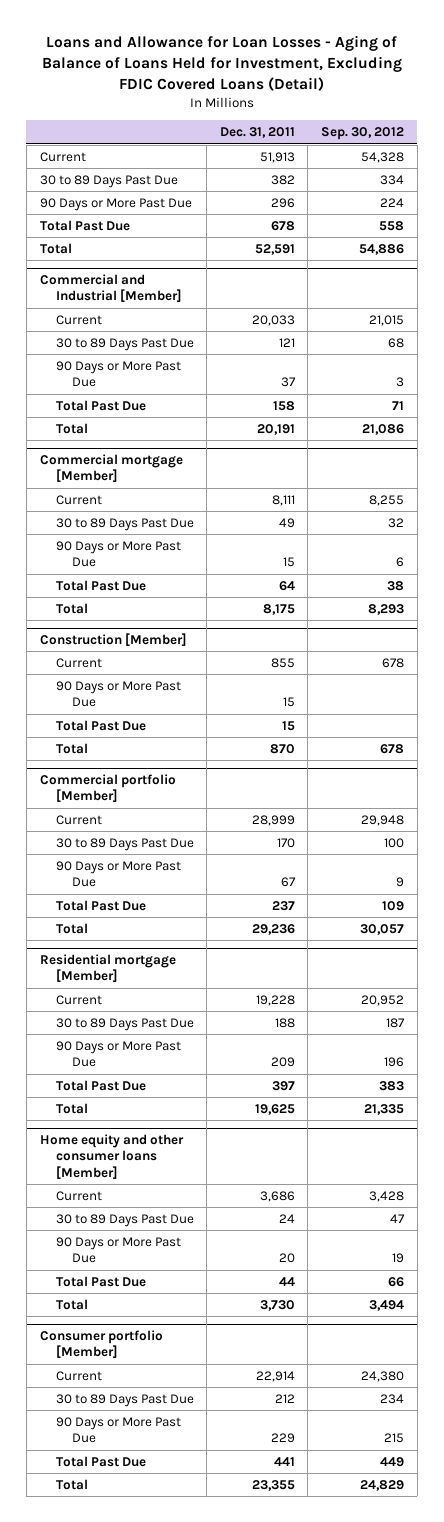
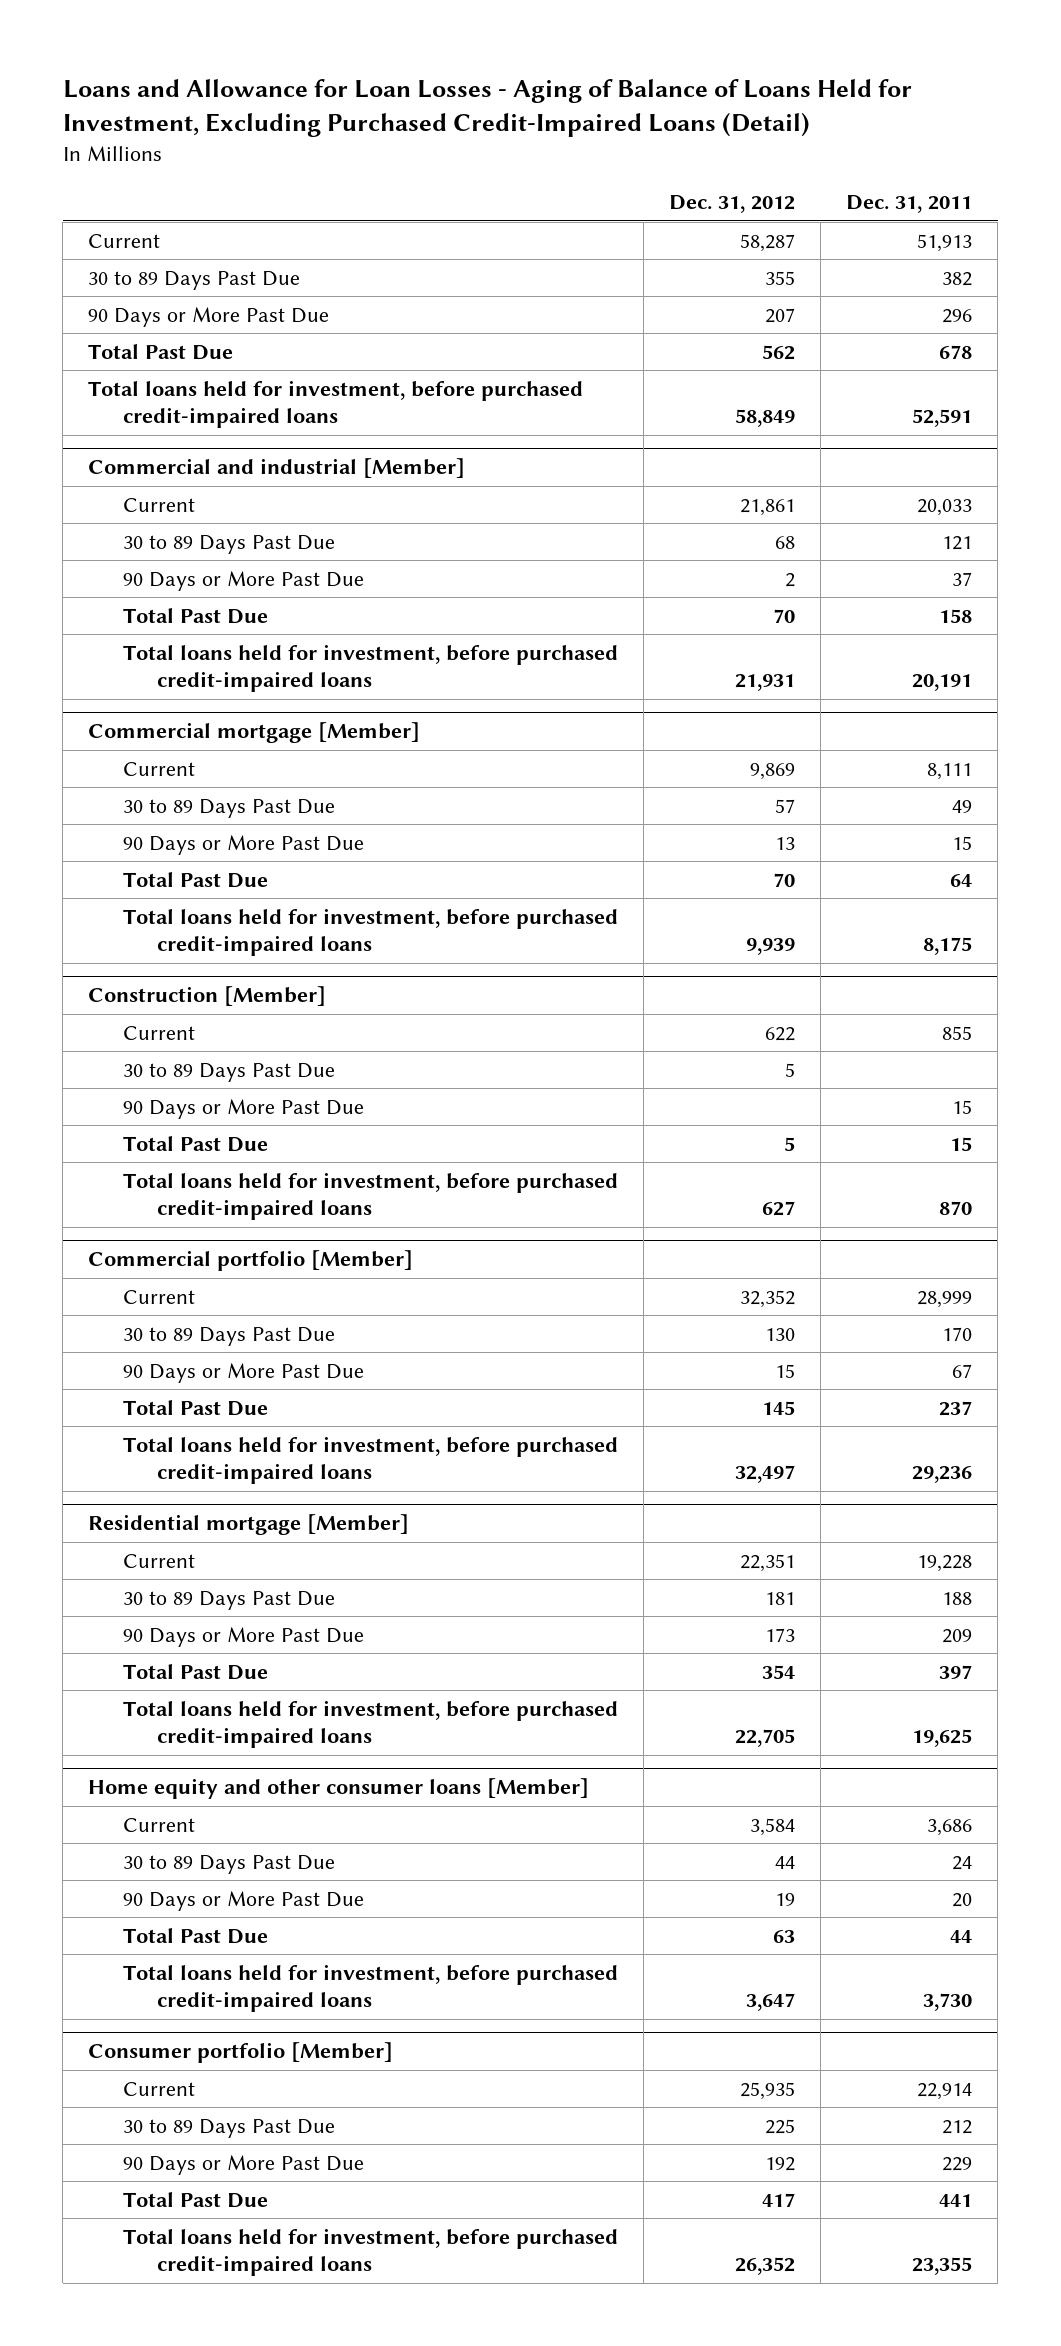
- Loans and Allowance for Loan Losses - Aging of Balance of Loans Held for Investment, Excluding FDIC Covered Loans (Detail)
+ Loans and Allowance for Loan Losses - Aging of Balance of Loans Held for Investment, Excluding Purchased Credit-Impaired Loans (Detail)
- | Dec. 31, 2011 | Sep. 30, 2012
+ | Dec. 31, 2012 | Dec. 31, 2011
- Total | 52,591 | 54,886
- Commercial and Industrial [Member]
+ Total loans held for investment, before purchased credit-impaired loans | 58,849 | 52,591
+ Commercial and industrial [Member]
- Total | 20,191 | 21,086
+ Total loans held for investment, before purchased credit-impaired loans | 21,931 | 20,191
@ Commercial mortgage [Member]
- Total | 8,175 | 8,293
+ Total loans held for investment, before purchased credit-impaired loans | 9,939 | 8,175
@ Construction [Member]
+ 30 to 89 Days Past Due | 5 |
- Total | 870 | 678
+ Total loans held for investment, before purchased credit-impaired loans | 627 | 870
@ Commercial portfolio [Member]
- Total | 29,236 | 30,057
+ Total loans held for investment, before purchased credit-impaired loans | 32,497 | 29,236
@ Residential mortgage [Member]
- Total | 19,625 | 21,335
+ Total loans held for investment, before purchased credit-impaired loans | 22,705 | 19,625
@ Home equity and other consumer loans [Member]
- Total | 3,730 | 3,494
+ Total loans held for investment, before purchased credit-impaired loans | 3,647 | 3,730
@ Consumer portfolio [Member]
- Total | 23,355 | 24,829
+ Total loans held for investment, before purchased credit-impaired loans | 26,352 | 23,355

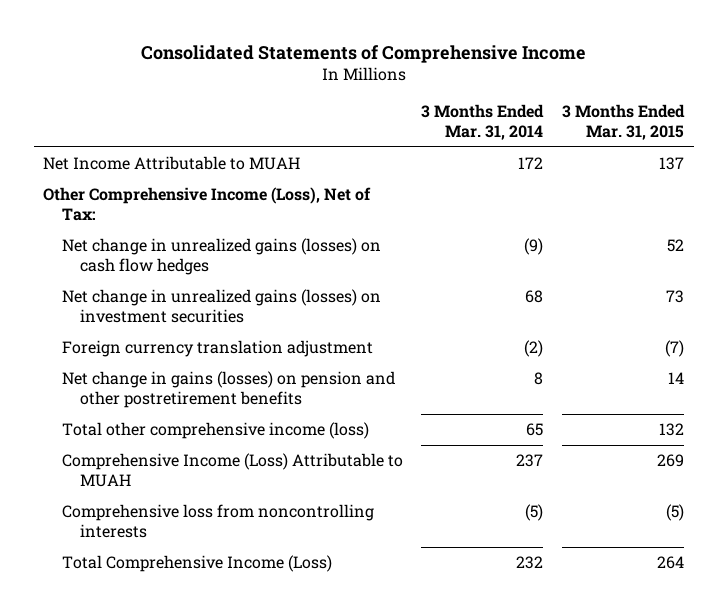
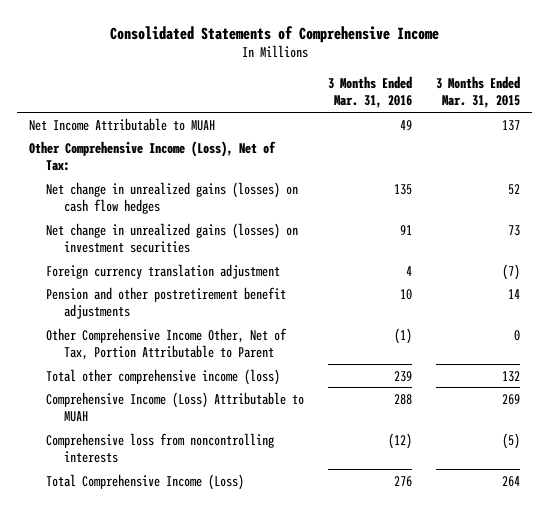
- | 3 Months Ended Mar. 31, 2014 | 3 Months Ended Mar. 31, 2015
+ | 3 Months Ended Mar. 31, 2016 | 3 Months Ended Mar. 31, 2015
- Net change in gains (losses) on pension and other postretirement benefits | 8 | 14
+ Pension and other postretirement benefit adjustments | 10 | 14
+ Other Comprehensive Income Other, Net of Tax, Portion Attributable to Parent | (1) | 0

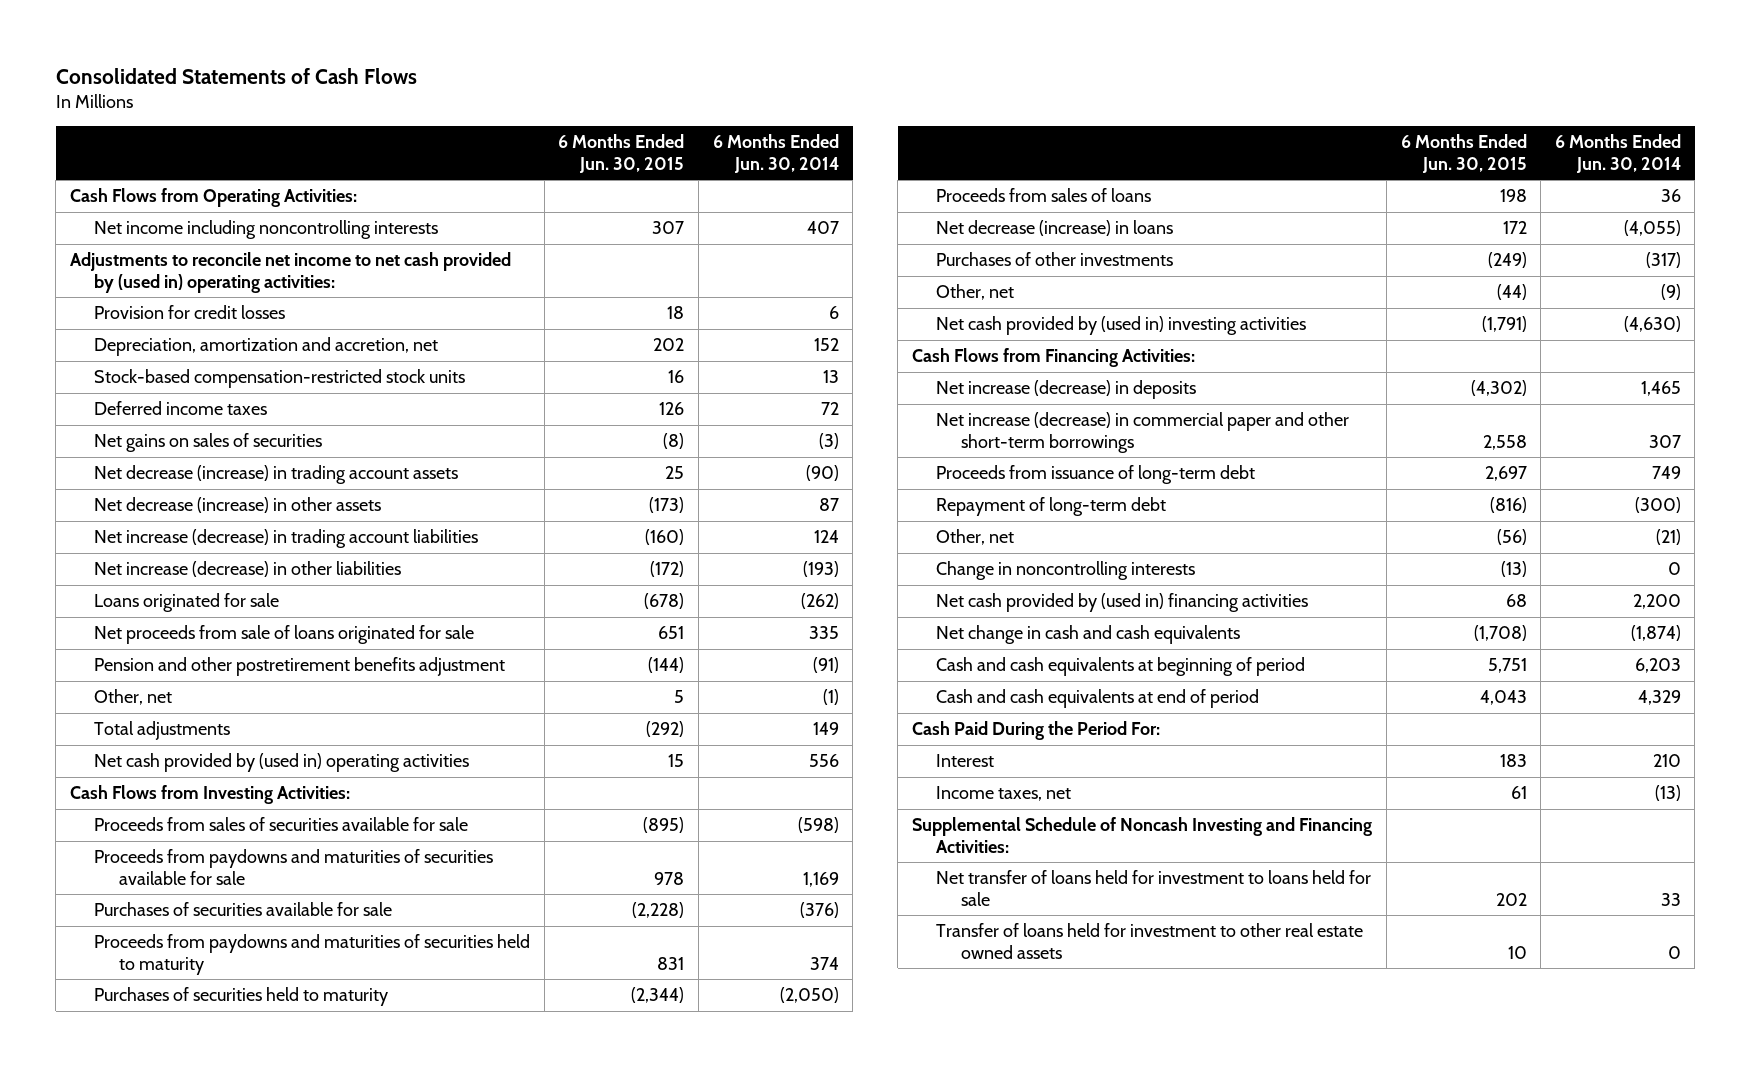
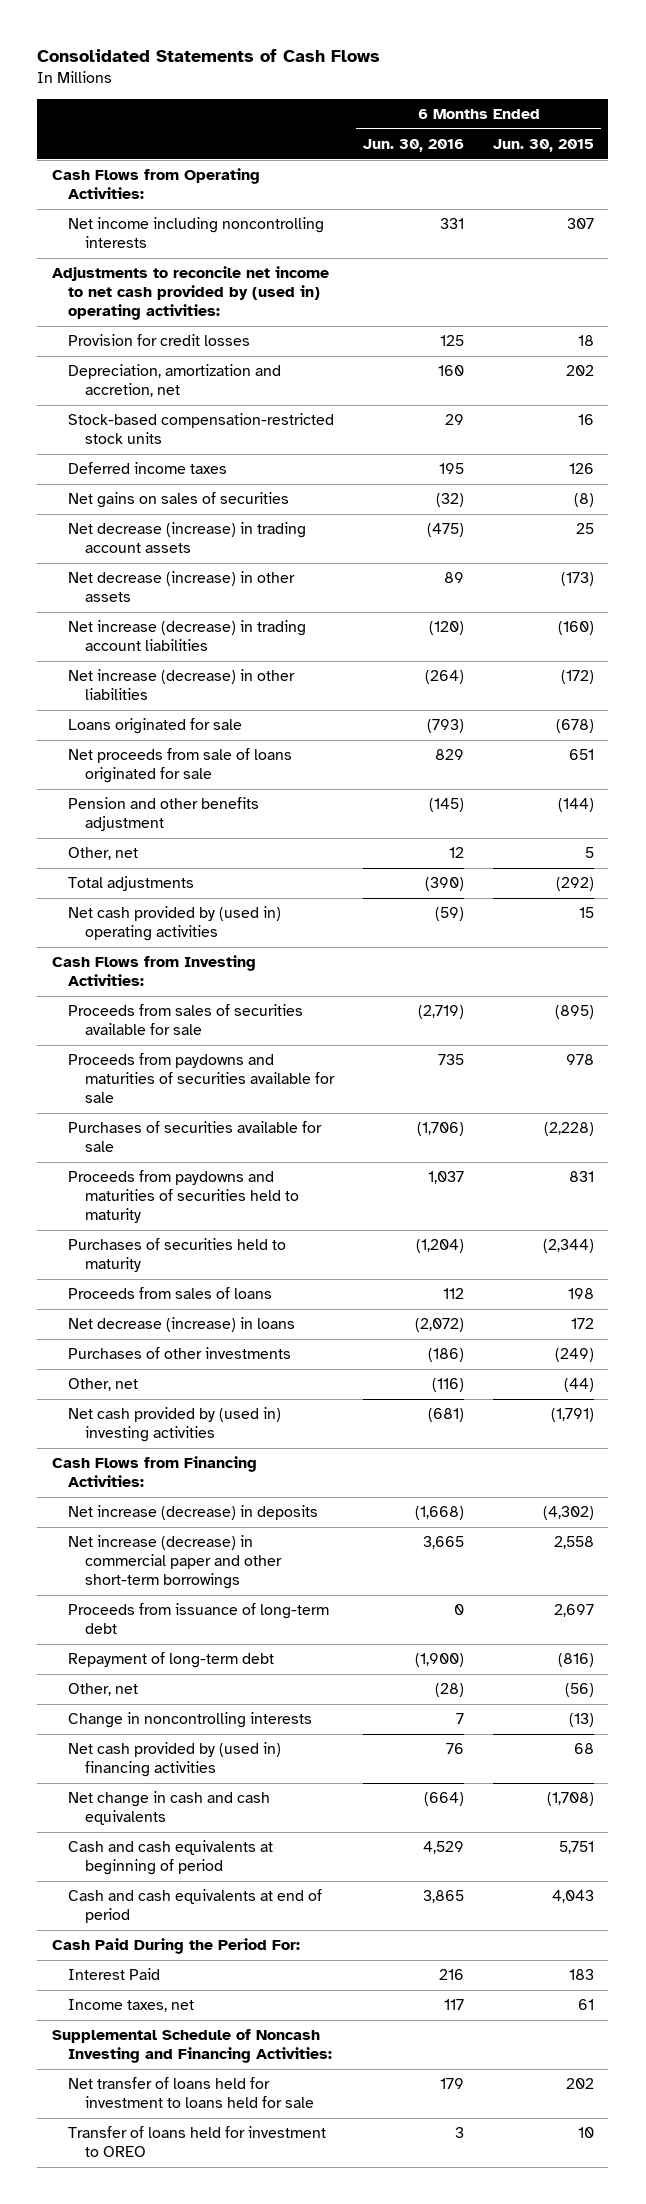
- | 6 Months Ended Jun. 30, 2015 | 6 Months Ended Jun. 30, 2014
+ | 6 Months Ended Jun. 30, 2016 | 6 Months Ended Jun. 30, 2015
- Pension and other postretirement benefits adjustment | (144) | (91)
+ Pension and other benefits adjustment | (145) | (144)
- Interest | 183 | 210
+ Interest Paid | 216 | 183
- Transfer of loans held for investment to other real estate owned assets | 10 | 0
+ Transfer of loans held for investment to OREO | 3 | 10

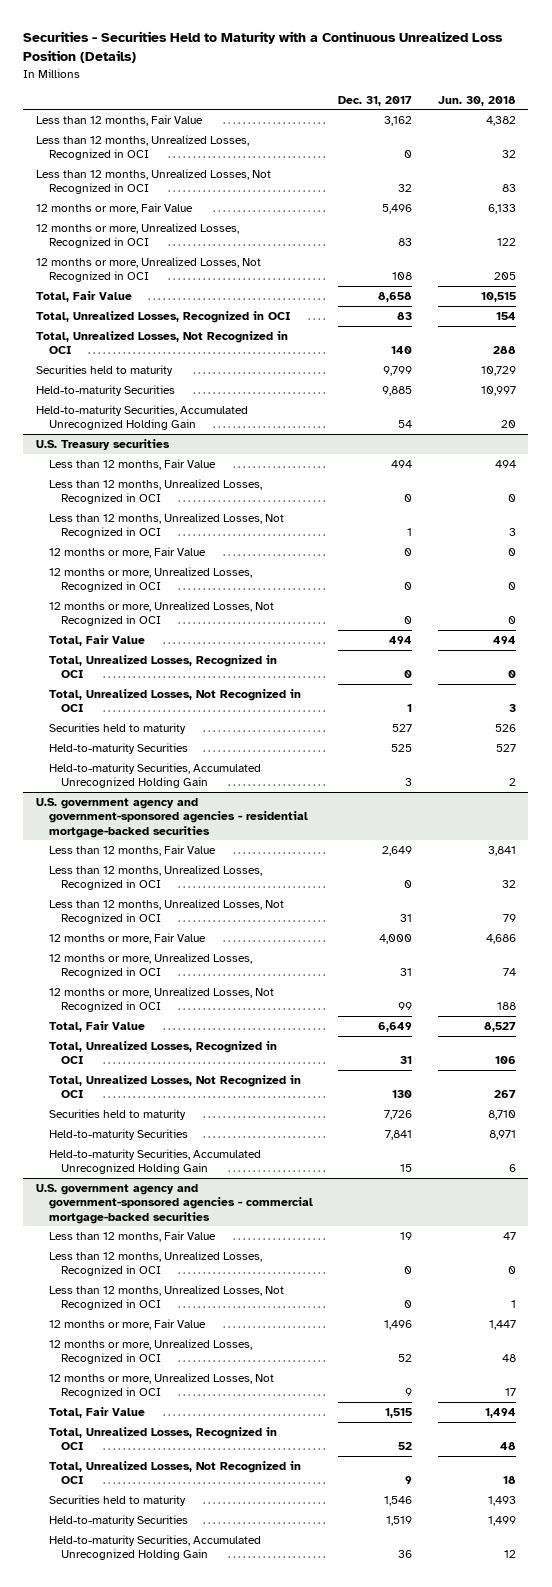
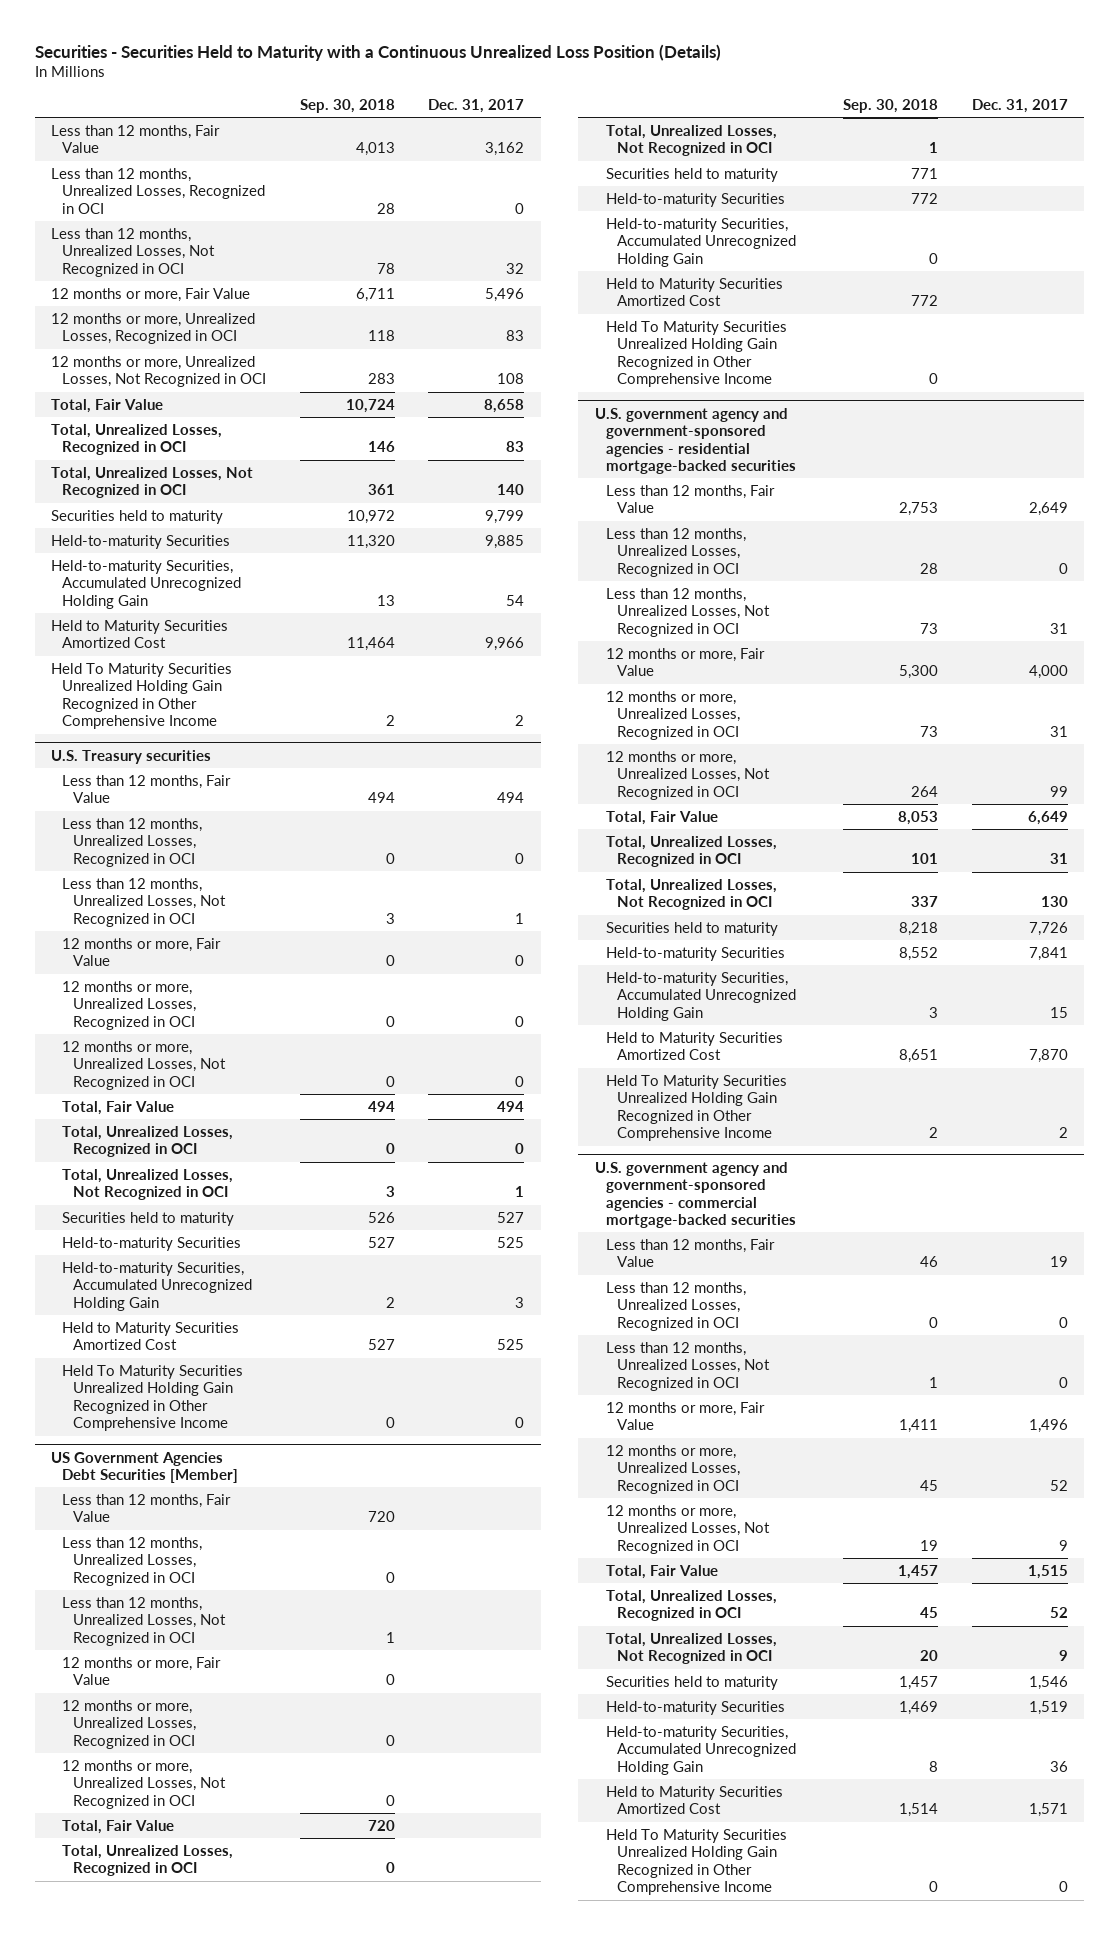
- | Dec. 31, 2017 | Jun. 30, 2018
+ | Sep. 30, 2018 | Dec. 31, 2017
+ Held to Maturity Securities Amortized Cost | 11,464 | 9,966
+ Held To Maturity Securities Unrealized Holding Gain Recognized in Other Comprehensive Income | 2 | 2
@ U.S. Treasury securities
+ Held to Maturity Securities Amortized Cost | 527 | 525
+ Held To Maturity Securities Unrealized Holding Gain Recognized in Other Comprehensive Income | 0 | 0
+ US Government Agencies Debt Securities [Member]
+ Less than 12 months, Fair Value | 720 |
+ Less than 12 months, Unrealized Losses, Recognized in OCI | 0 |
+ Less than 12 months, Unrealized Losses, Not Recognized in OCI | 1 |
+ 12 months or more, Fair Value | 0 |
+ 12 months or more, Unrealized Losses, Recognized in OCI | 0 |
+ 12 months or more, Unrealized Losses, Not Recognized in OCI | 0 |
+ Total, Fair Value | 720 |
+ Total, Unrealized Losses, Recognized in OCI | 0 |
+ Total, Unrealized Losses, Not Recognized in OCI | 1 |
+ Securities held to maturity | 771 |
+ Held-to-maturity Securities | 772 |
+ Held-to-maturity Securities, Accumulated Unrecognized Holding Gain | 0 |
+ Held to Maturity Securities Amortized Cost | 772 |
+ Held To Maturity Securities Unrealized Holding Gain Recognized in Other Comprehensive Income | 0 |
@ U.S. government agency and government-sponsored agencies - residential mortgage-backed securities
+ Held to Maturity Securities Amortized Cost | 8,651 | 7,870
+ Held To Maturity Securities Unrealized Holding Gain Recognized in Other Comprehensive Income | 2 | 2
@ U.S. government agency and government-sponsored agencies - commercial mortgage-backed securities
+ Held to Maturity Securities Amortized Cost | 1,514 | 1,571
+ Held To Maturity Securities Unrealized Holding Gain Recognized in Other Comprehensive Income | 0 | 0

